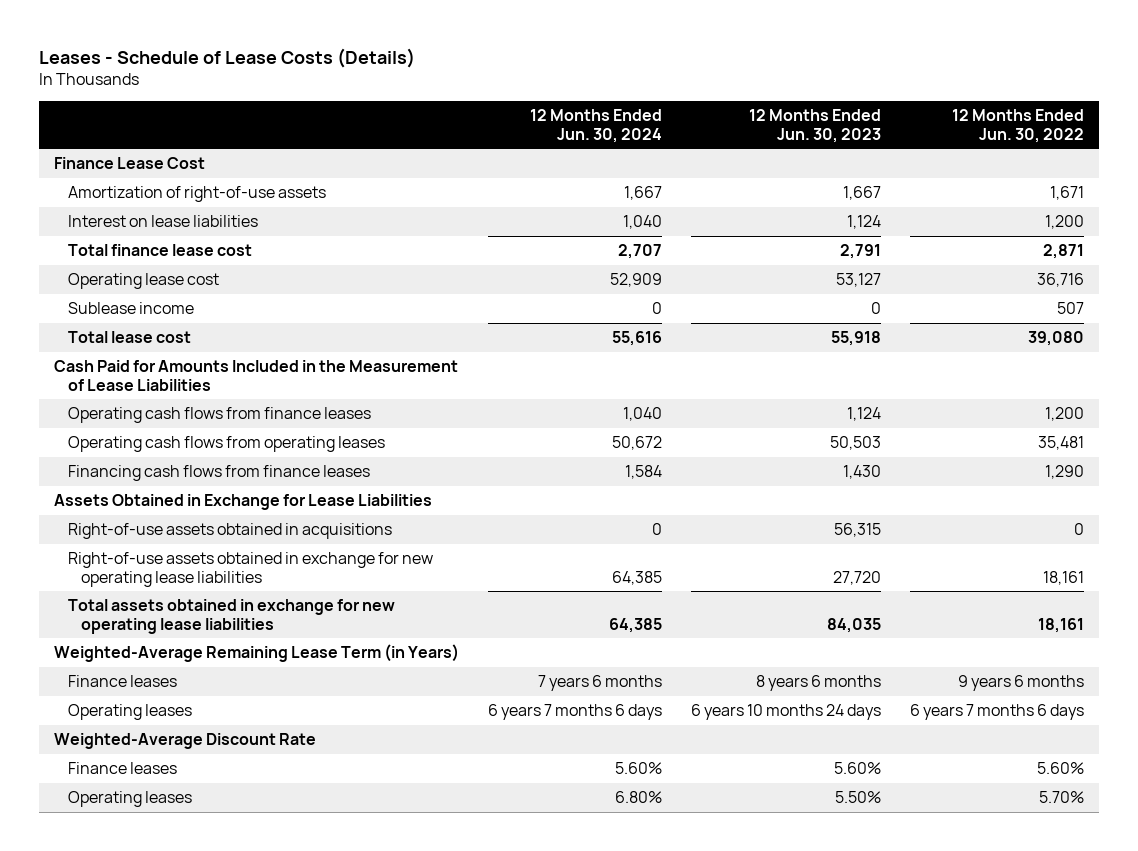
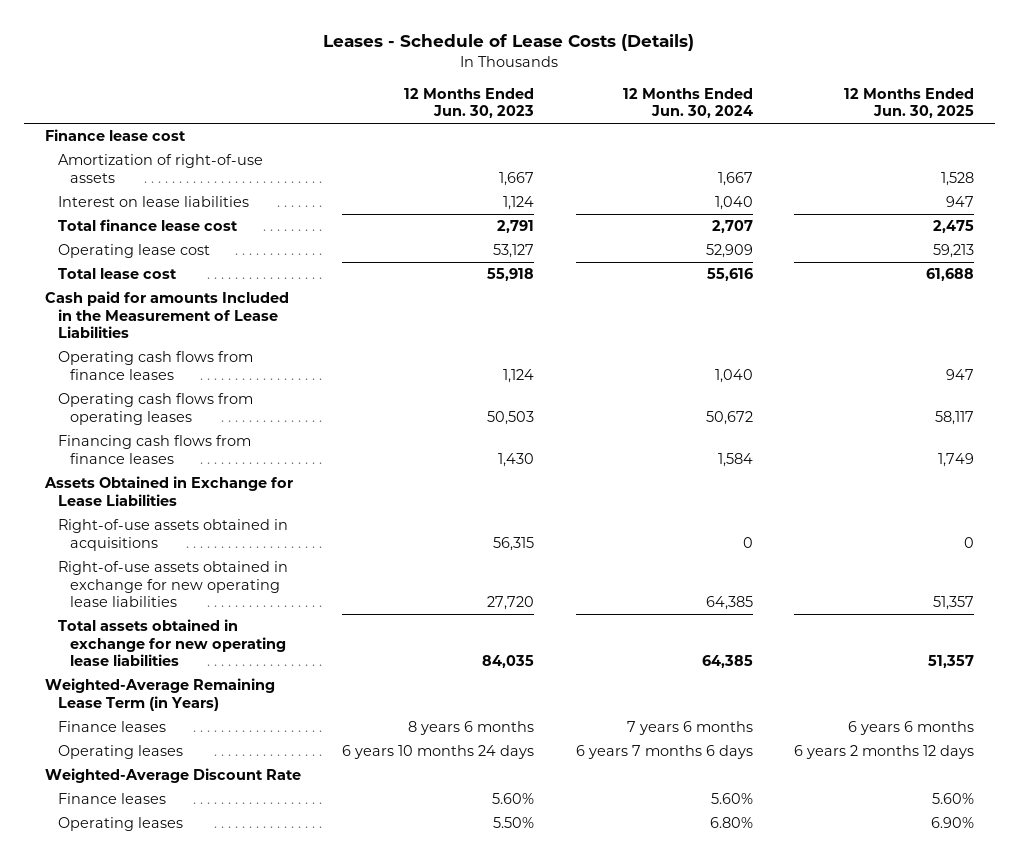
- | 12 Months Ended Jun. 30, 2024 | 12 Months Ended Jun. 30, 2023 | 12 Months Ended Jun. 30, 2022
+ | 12 Months Ended Jun. 30, 2023 | 12 Months Ended Jun. 30, 2024 | 12 Months Ended Jun. 30, 2025
- Finance Lease Cost
+ Finance lease cost
- Sublease income | 0 | 0 | 507
- Cash Paid for Amounts Included in the Measurement of Lease Liabilities
+ Cash paid for amounts Included in the Measurement of Lease Liabilities

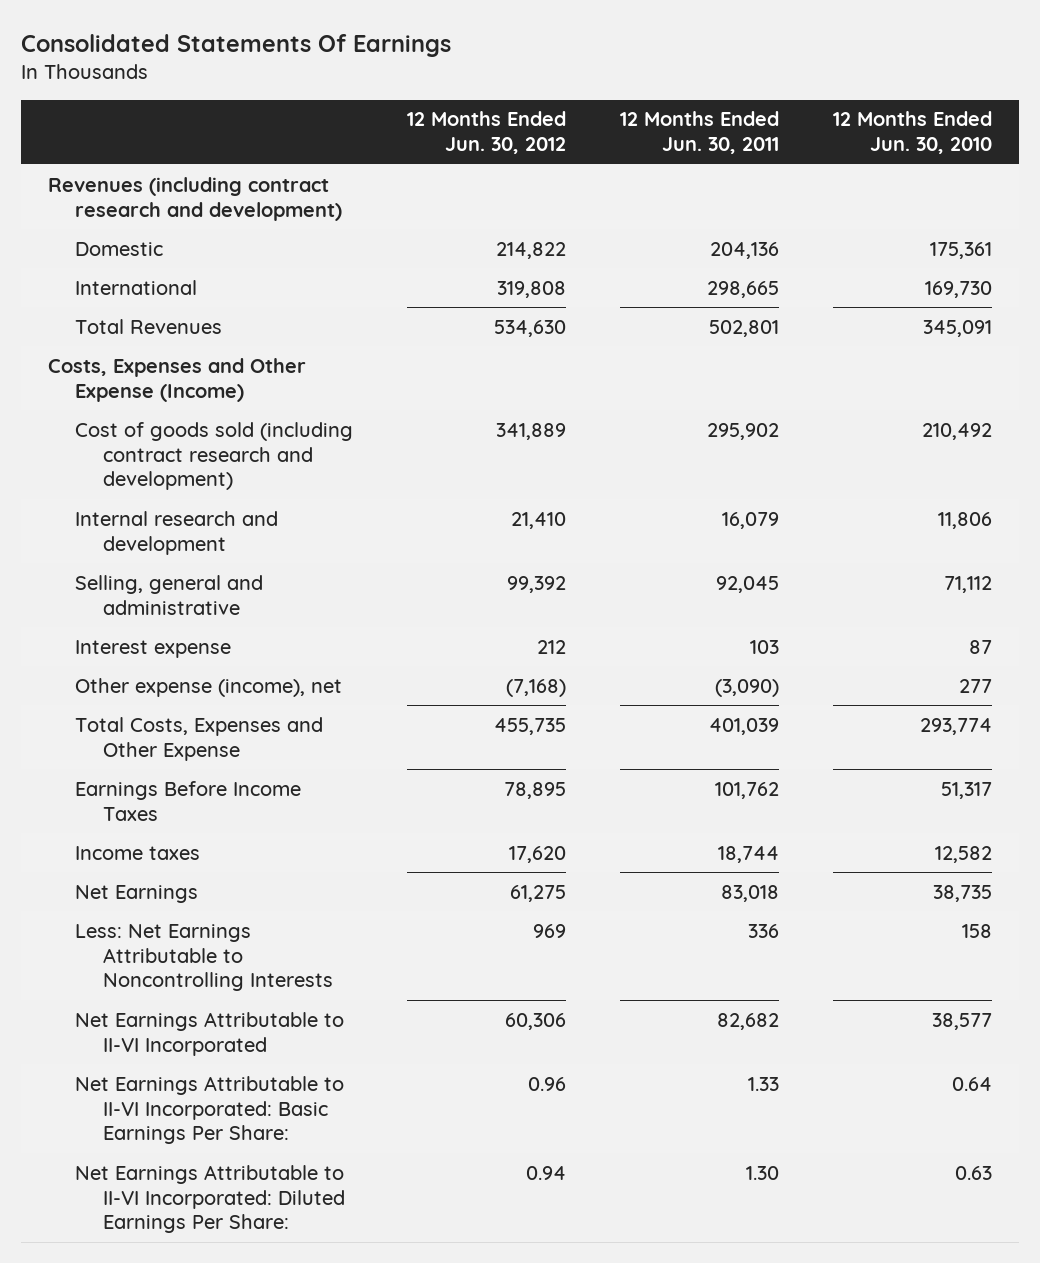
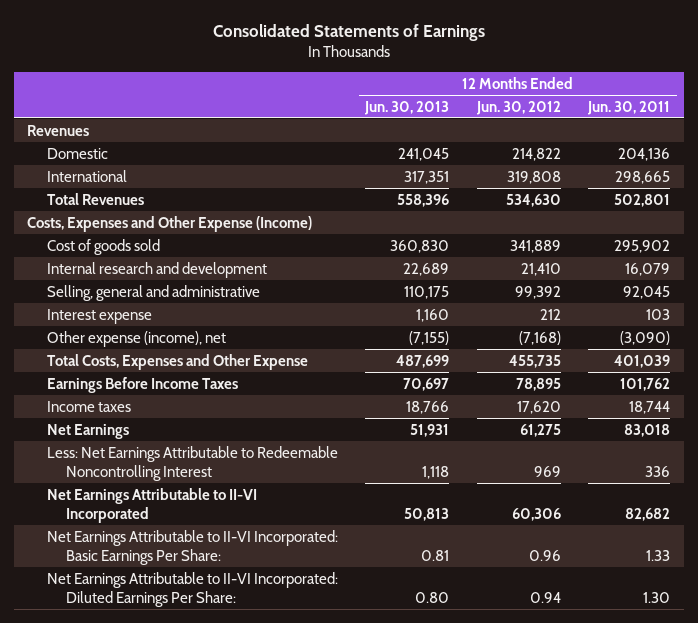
- Consolidated Statements Of Earnings
+ Consolidated Statements of Earnings
- | 12 Months Ended Jun. 30, 2012 | 12 Months Ended Jun. 30, 2011 | 12 Months Ended Jun. 30, 2010
+ | 12 Months Ended Jun. 30, 2013 | 12 Months Ended Jun. 30, 2012 | 12 Months Ended Jun. 30, 2011
- Revenues (including contract research and development)
+ Revenues
- Cost of goods sold (including contract research and development) | 341,889 | 295,902 | 210,492
+ Cost of goods sold | 360,830 | 341,889 | 295,902
- Less: Net Earnings Attributable to Noncontrolling Interests | 969 | 336 | 158
+ Less: Net Earnings Attributable to Redeemable Noncontrolling Interest | 1,118 | 969 | 336

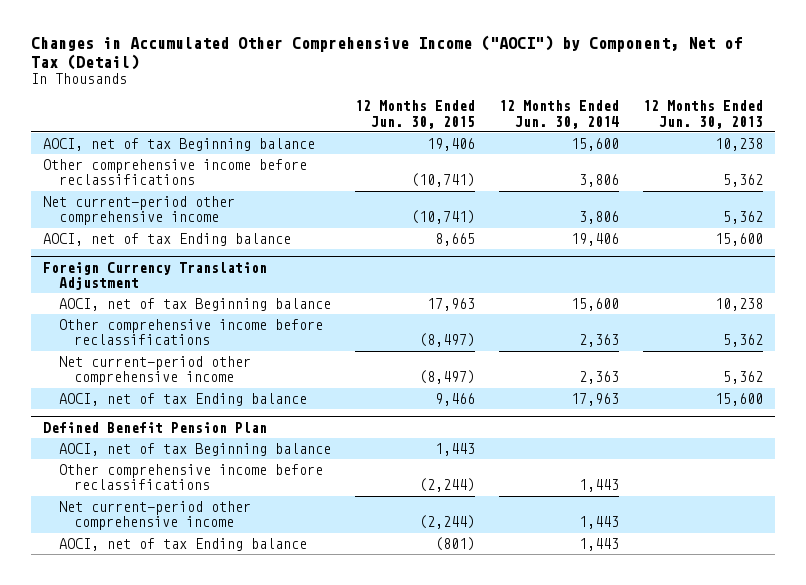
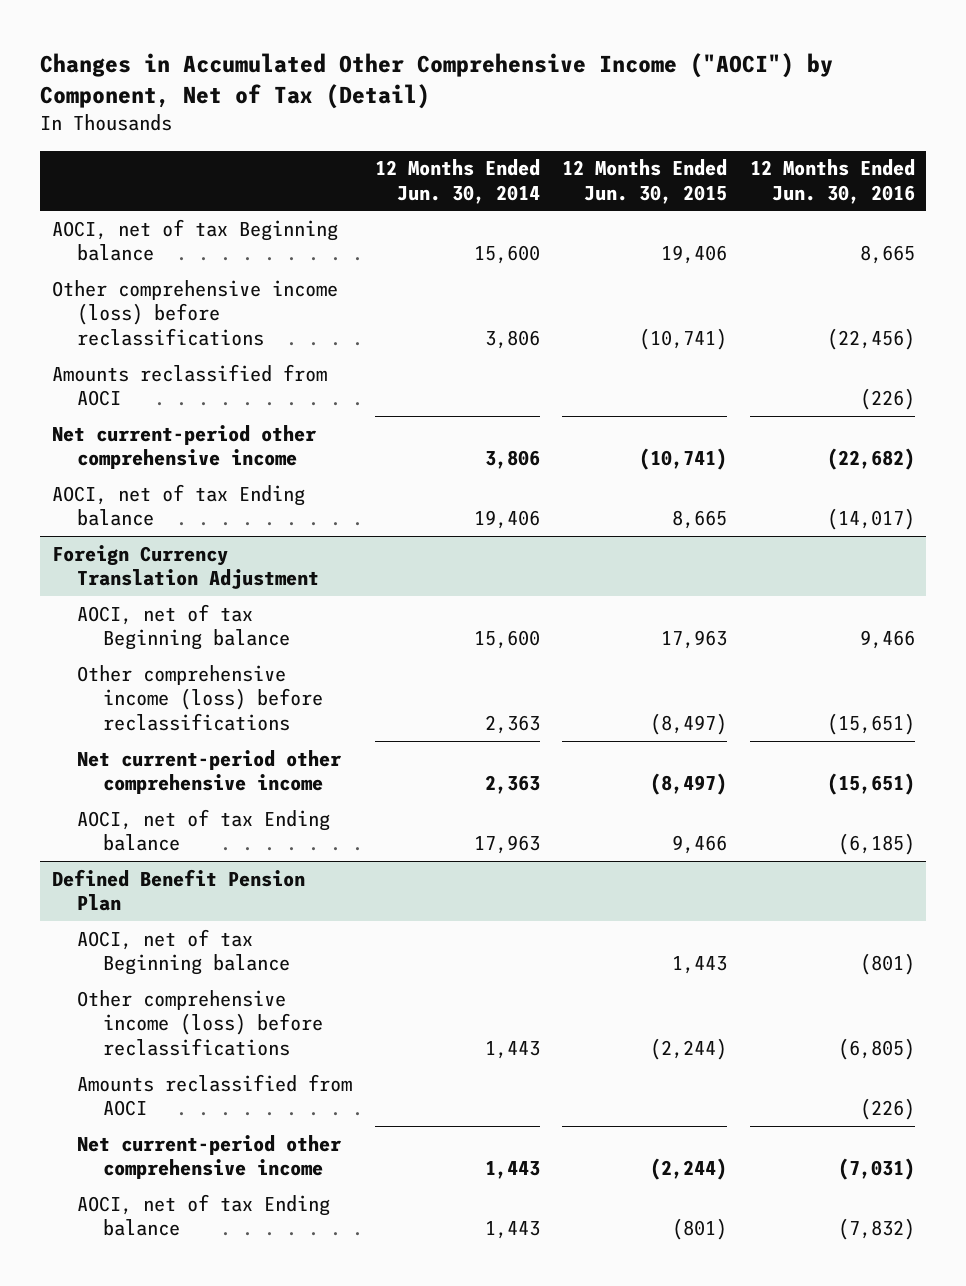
- | 12 Months Ended Jun. 30, 2015 | 12 Months Ended Jun. 30, 2014 | 12 Months Ended Jun. 30, 2013
+ | 12 Months Ended Jun. 30, 2014 | 12 Months Ended Jun. 30, 2015 | 12 Months Ended Jun. 30, 2016
- Other comprehensive income before reclassifications | (10,741) | 3,806 | 5,362
+ Other comprehensive income (loss) before reclassifications | 3,806 | (10,741) | (22,456)
+ Amounts reclassified from AOCI | | | (226)
@ Foreign Currency Translation Adjustment
- Other comprehensive income before reclassifications | (8,497) | 2,363 | 5,362
+ Other comprehensive income (loss) before reclassifications | 2,363 | (8,497) | (15,651)
@ Defined Benefit Pension Plan
- Other comprehensive income before reclassifications | (2,244) | 1,443 |
+ Other comprehensive income (loss) before reclassifications | 1,443 | (2,244) | (6,805)
+ Amounts reclassified from AOCI | | | (226)

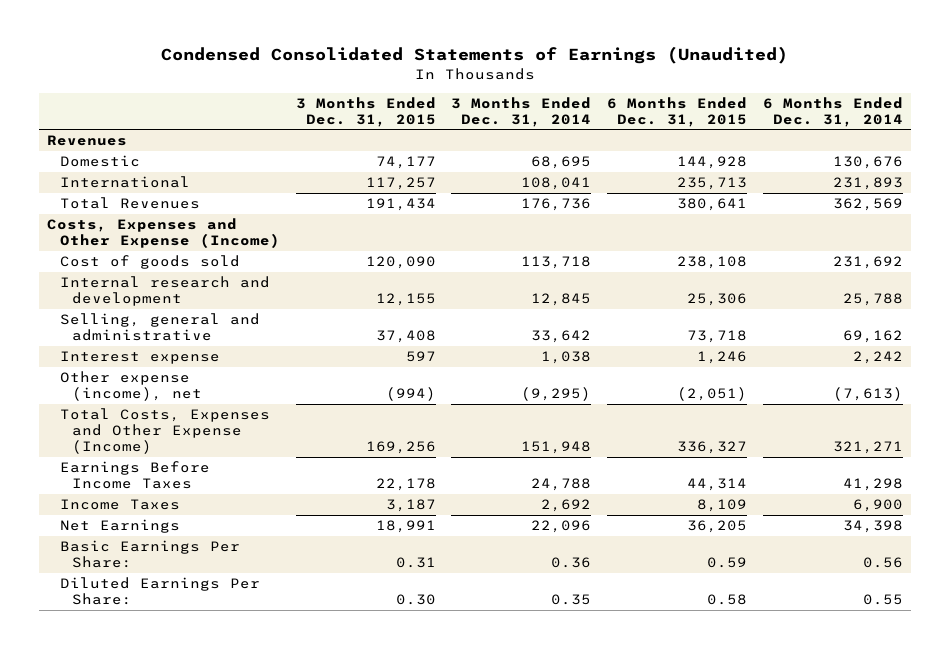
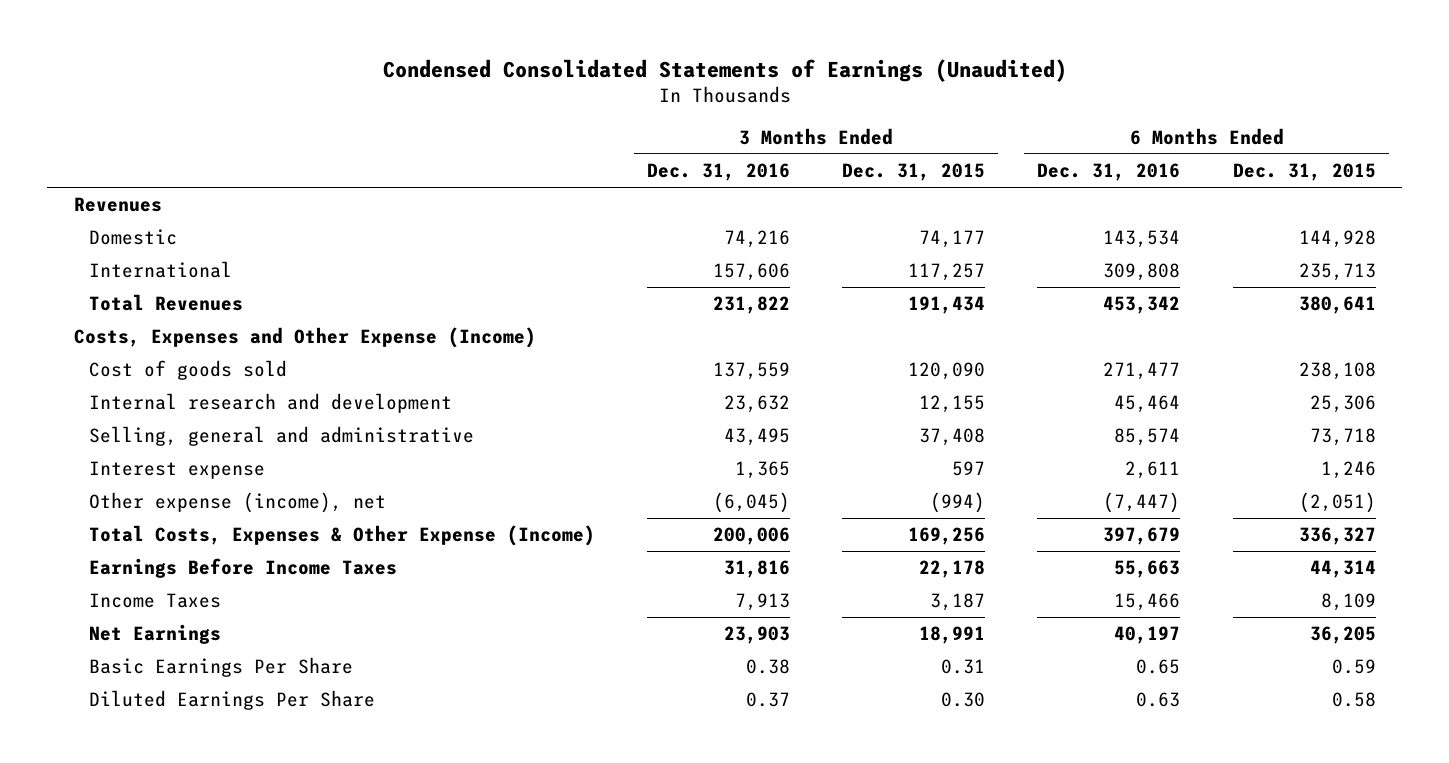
- | 3 Months Ended Dec. 31, 2015 | 3 Months Ended Dec. 31, 2014 | 6 Months Ended Dec. 31, 2015 | 6 Months Ended Dec. 31, 2014
+ | 3 Months Ended Dec. 31, 2016 | 3 Months Ended Dec. 31, 2015 | 6 Months Ended Dec. 31, 2016 | 6 Months Ended Dec. 31, 2015
- Total Costs, Expenses and Other Expense (Income) | 169,256 | 151,948 | 336,327 | 321,271
+ Total Costs, Expenses & Other Expense (Income) | 200,006 | 169,256 | 397,679 | 336,327
- Basic Earnings Per Share: | 0.31 | 0.36 | 0.59 | 0.56
- Diluted Earnings Per Share: | 0.30 | 0.35 | 0.58 | 0.55
+ Basic Earnings Per Share | 0.38 | 0.31 | 0.65 | 0.59
+ Diluted Earnings Per Share | 0.37 | 0.30 | 0.63 | 0.58

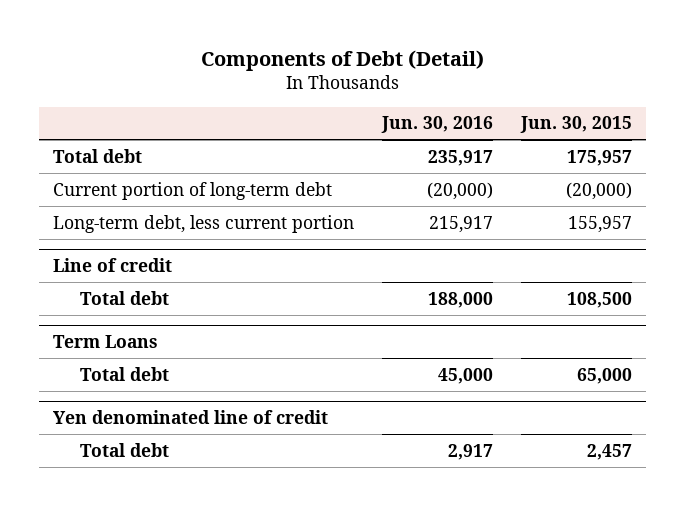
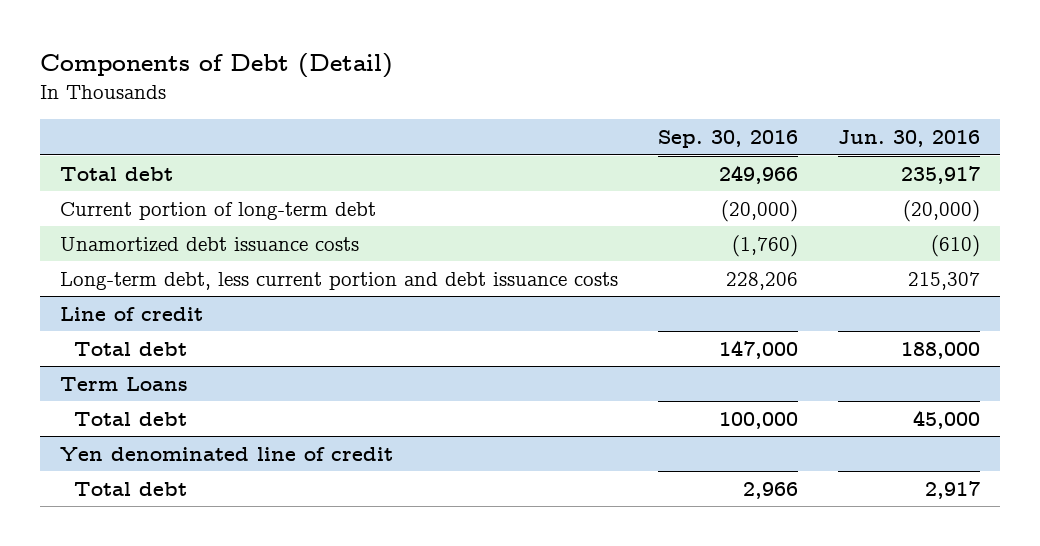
- | Jun. 30, 2016 | Jun. 30, 2015
+ | Sep. 30, 2016 | Jun. 30, 2016
- Long-term debt, less current portion | 215,917 | 155,957
+ Unamortized debt issuance costs | (1,760) | (610)
+ Long-term debt, less current portion and debt issuance costs | 228,206 | 215,307

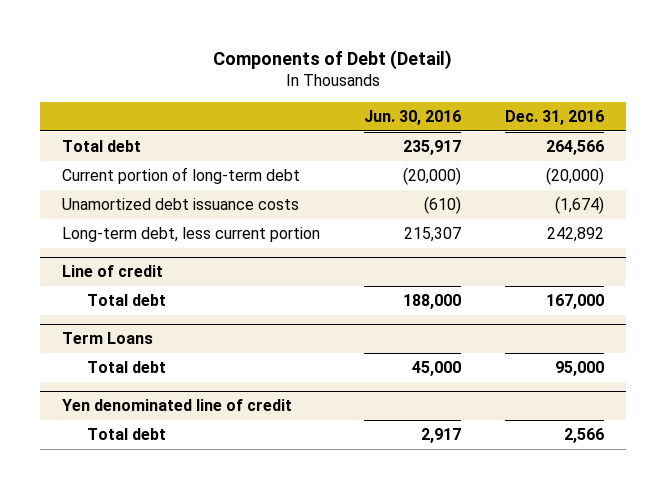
- | Sep. 30, 2016 | Jun. 30, 2016
+ | Jun. 30, 2016 | Dec. 31, 2016
- Long-term debt, less current portion and debt issuance costs | 228,206 | 215,307
+ Long-term debt, less current portion | 215,307 | 242,892

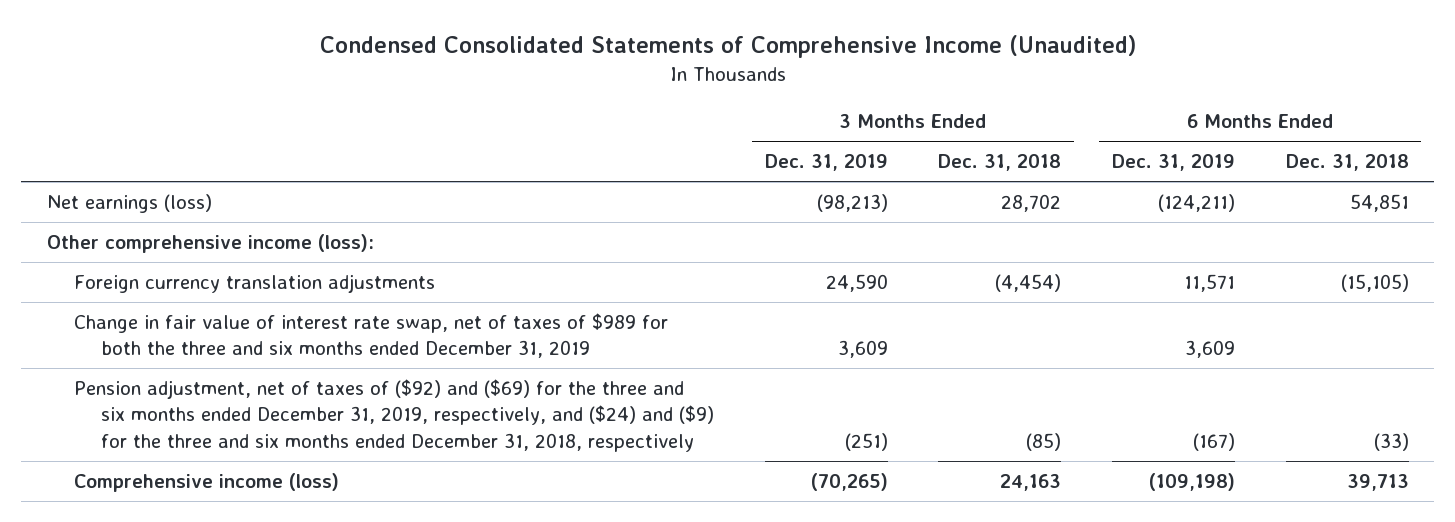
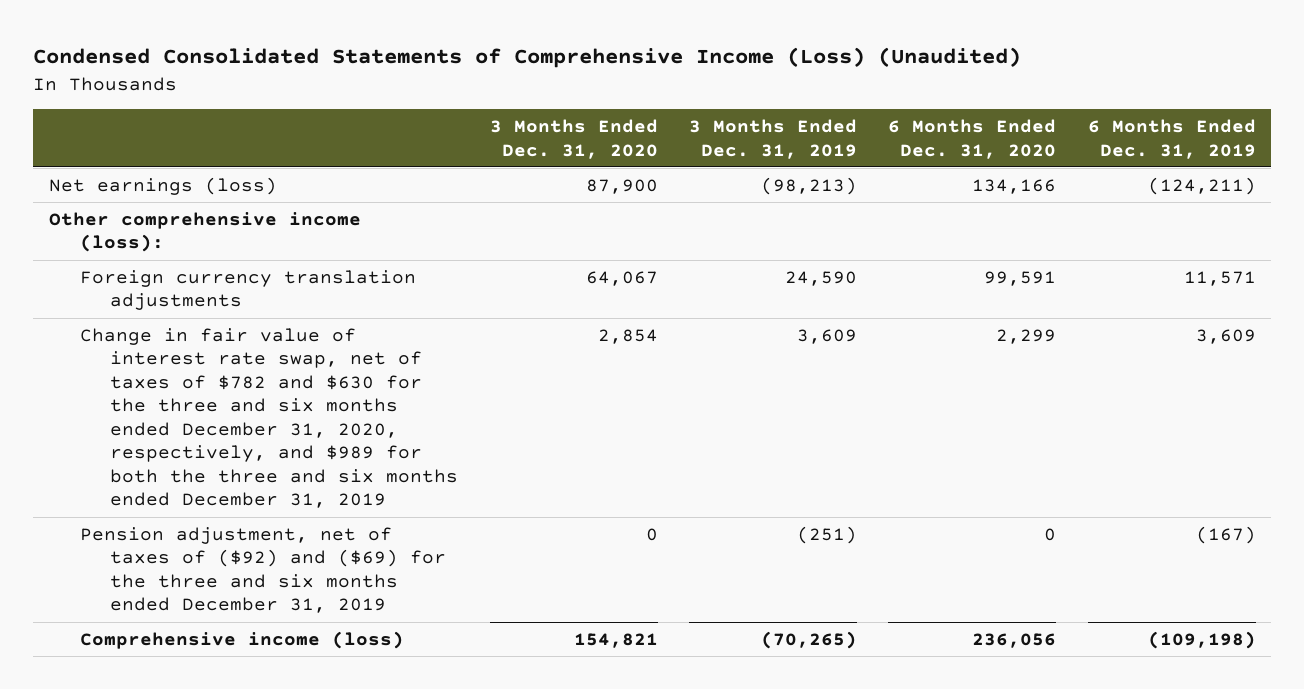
- Condensed Consolidated Statements of Comprehensive Income (Unaudited)
+ Condensed Consolidated Statements of Comprehensive Income (Loss) (Unaudited)
- | 3 Months Ended Dec. 31, 2019 | 3 Months Ended Dec. 31, 2018 | 6 Months Ended Dec. 31, 2019 | 6 Months Ended Dec. 31, 2018
+ | 3 Months Ended Dec. 31, 2020 | 3 Months Ended Dec. 31, 2019 | 6 Months Ended Dec. 31, 2020 | 6 Months Ended Dec. 31, 2019
- Change in fair value of interest rate swap, net of taxes of $989 for both the three and six months ended December 31, 2019 | 3,609 | | 3,609 |
- Pension adjustment, net of taxes of ($92) and ($69) for the three and six months ended December 31, 2019, respectively, and ($24) and ($9) for the three and six months ended December 31, 2018, respectively | (251) | (85) | (167) | (33)
+ Change in fair value of interest rate swap, net of taxes of $782 and $630 for the three and six months ended December 31, 2020, respectively, and $989 for both the three and six months ended December 31, 2019 | 2,854 | 3,609 | 2,299 | 3,609
+ Pension adjustment, net of taxes of ($92) and ($69) for the three and six months ended December 31, 2019 | 0 | (251) | 0 | (167)

